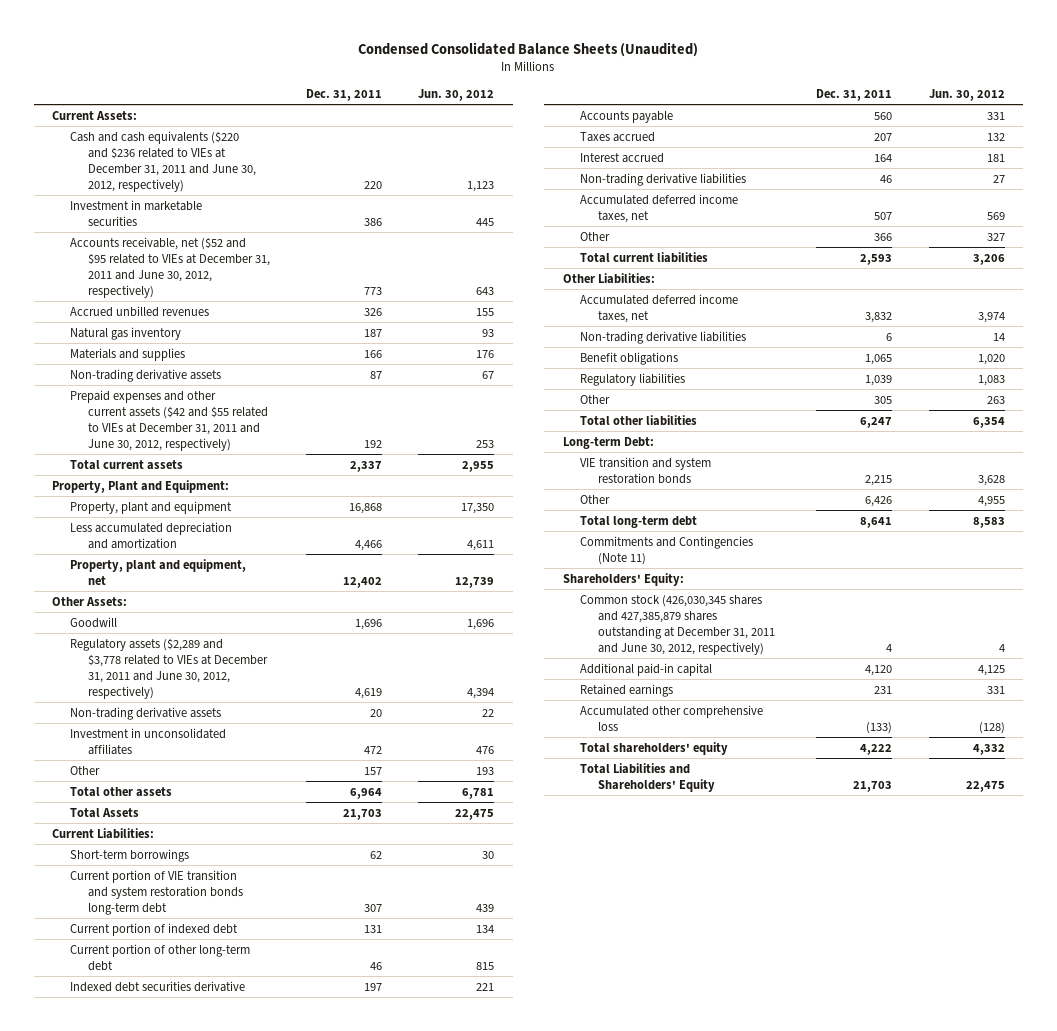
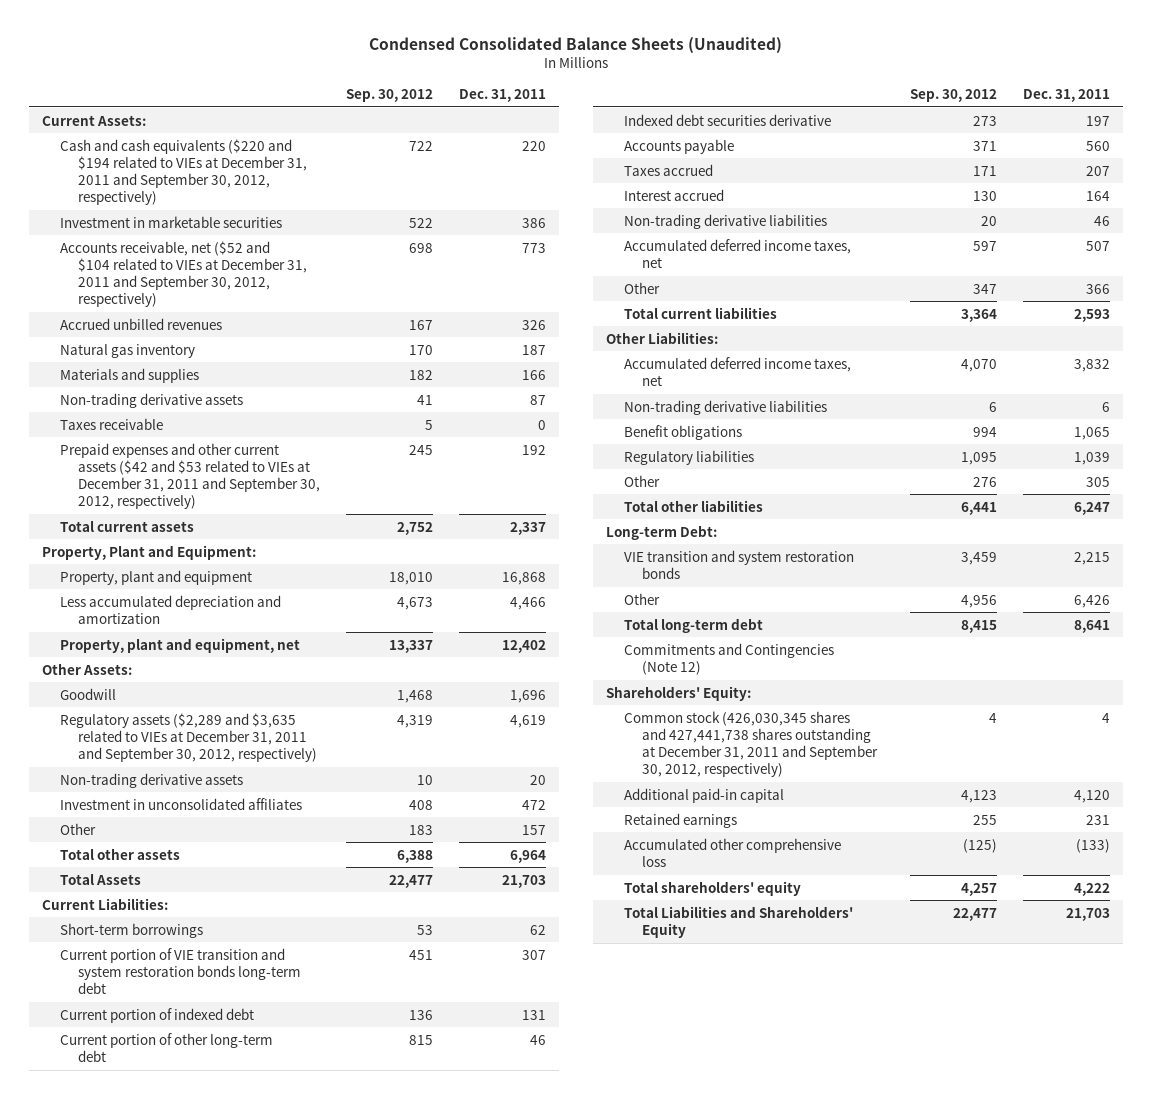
- | Dec. 31, 2011 | Jun. 30, 2012
+ | Sep. 30, 2012 | Dec. 31, 2011
- Cash and cash equivalents ($220 and $236 related to VIEs at December 31, 2011 and June 30, 2012, respectively) | 220 | 1,123
+ Cash and cash equivalents ($220 and $194 related to VIEs at December 31, 2011 and September 30, 2012, respectively) | 722 | 220
- Accounts receivable, net ($52 and $95 related to VIEs at December 31, 2011 and June 30, 2012, respectively) | 773 | 643
+ Accounts receivable, net ($52 and $104 related to VIEs at December 31, 2011 and September 30, 2012, respectively) | 698 | 773
- Prepaid expenses and other current assets ($42 and $55 related to VIEs at December 31, 2011 and June 30, 2012, respectively) | 192 | 253
+ Taxes receivable | 5 | 0
+ Prepaid expenses and other current assets ($42 and $53 related to VIEs at December 31, 2011 and September 30, 2012, respectively) | 245 | 192
- Regulatory assets ($2,289 and $3,778 related to VIEs at December 31, 2011 and June 30, 2012, respectively) | 4,619 | 4,394
+ Regulatory assets ($2,289 and $3,635 related to VIEs at December 31, 2011 and September 30, 2012, respectively) | 4,319 | 4,619
- Commitments and Contingencies (Note 11)
+ Commitments and Contingencies (Note 12)
- Common stock (426,030,345 shares and 427,385,879 shares outstanding at December 31, 2011 and June 30, 2012, respectively) | 4 | 4
+ Common stock (426,030,345 shares and 427,441,738 shares outstanding at December 31, 2011 and September 30, 2012, respectively) | 4 | 4

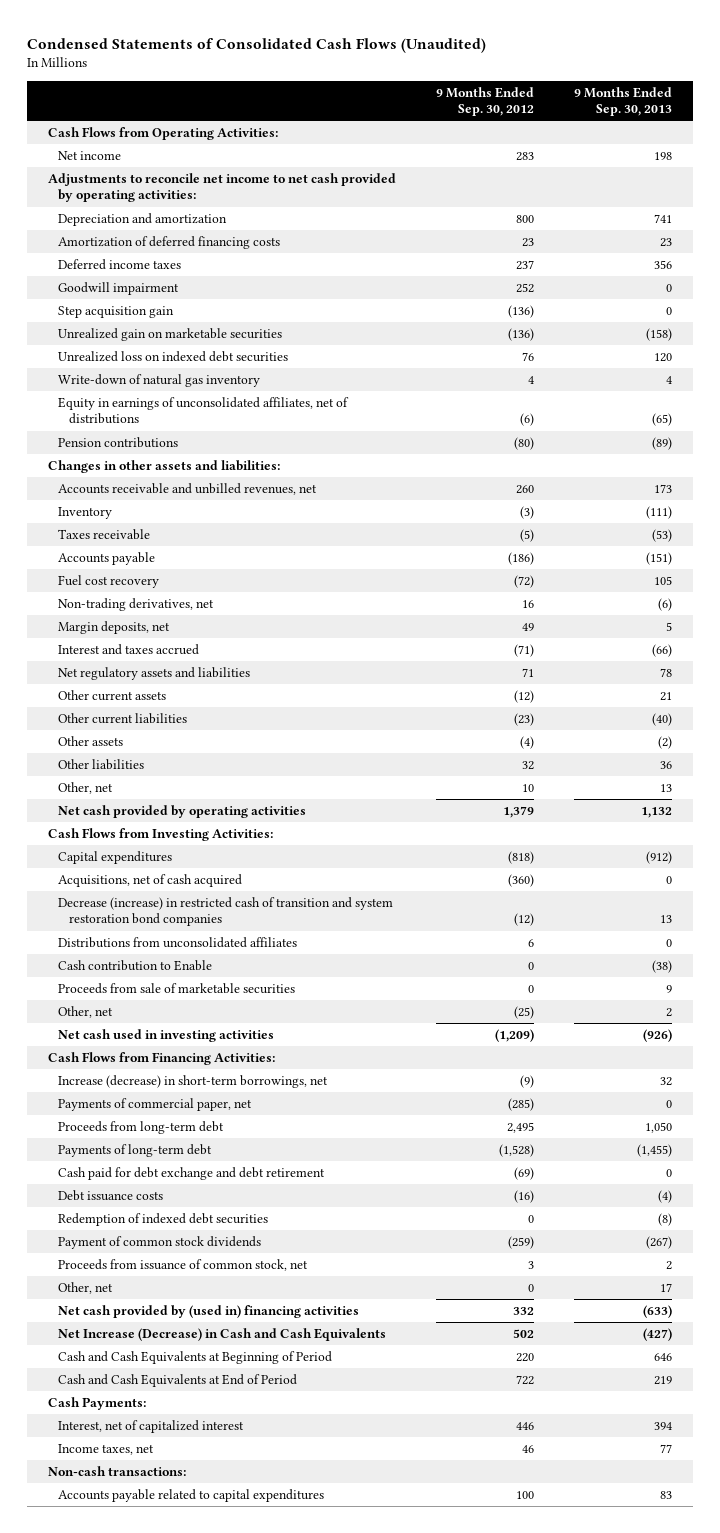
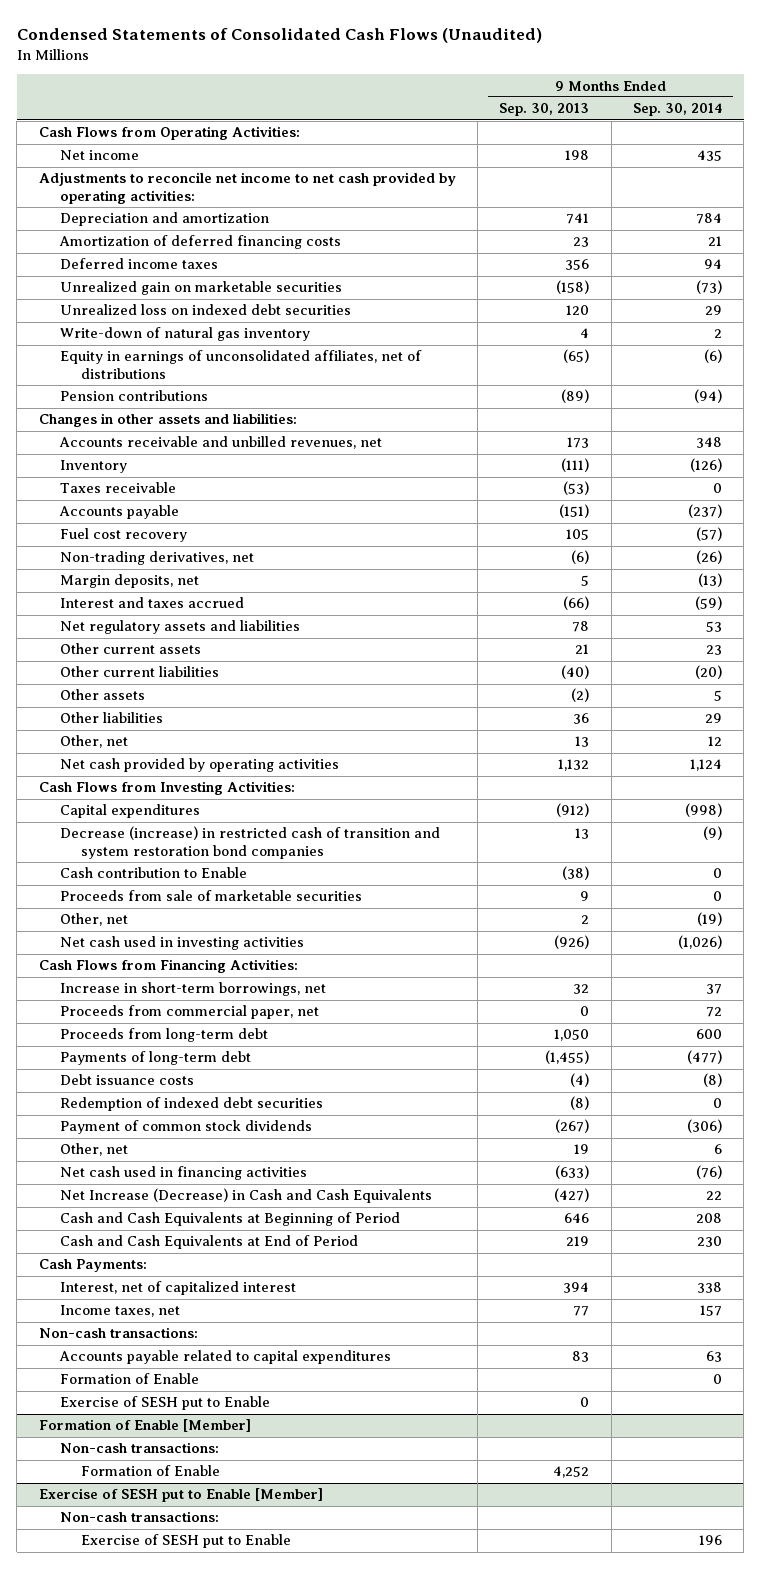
- | 9 Months Ended Sep. 30, 2012 | 9 Months Ended Sep. 30, 2013
+ | 9 Months Ended Sep. 30, 2013 | 9 Months Ended Sep. 30, 2014
- Goodwill impairment | 252 | 0
- Step acquisition gain | (136) | 0
- Acquisitions, net of cash acquired | (360) | 0
- Distributions from unconsolidated affiliates | 6 | 0
- Increase (decrease) in short-term borrowings, net | (9) | 32
- Payments of commercial paper, net | (285) | 0
+ Increase in short-term borrowings, net | 32 | 37
+ Proceeds from commercial paper, net | 0 | 72
- Cash paid for debt exchange and debt retirement | (69) | 0
- Proceeds from issuance of common stock, net | 3 | 2
- Other, net | 0 | 17
- Net cash provided by (used in) financing activities | 332 | (633)
+ Other, net | 19 | 6
+ Net cash used in financing activities | (633) | (76)
+ Formation of Enable | | 0
+ Exercise of SESH put to Enable | 0 |
+ Formation of Enable [Member]
+ Non-cash transactions:
+ Formation of Enable | 4,252 |
+ Exercise of SESH put to Enable [Member]
+ Non-cash transactions:
+ Exercise of SESH put to Enable | | 196

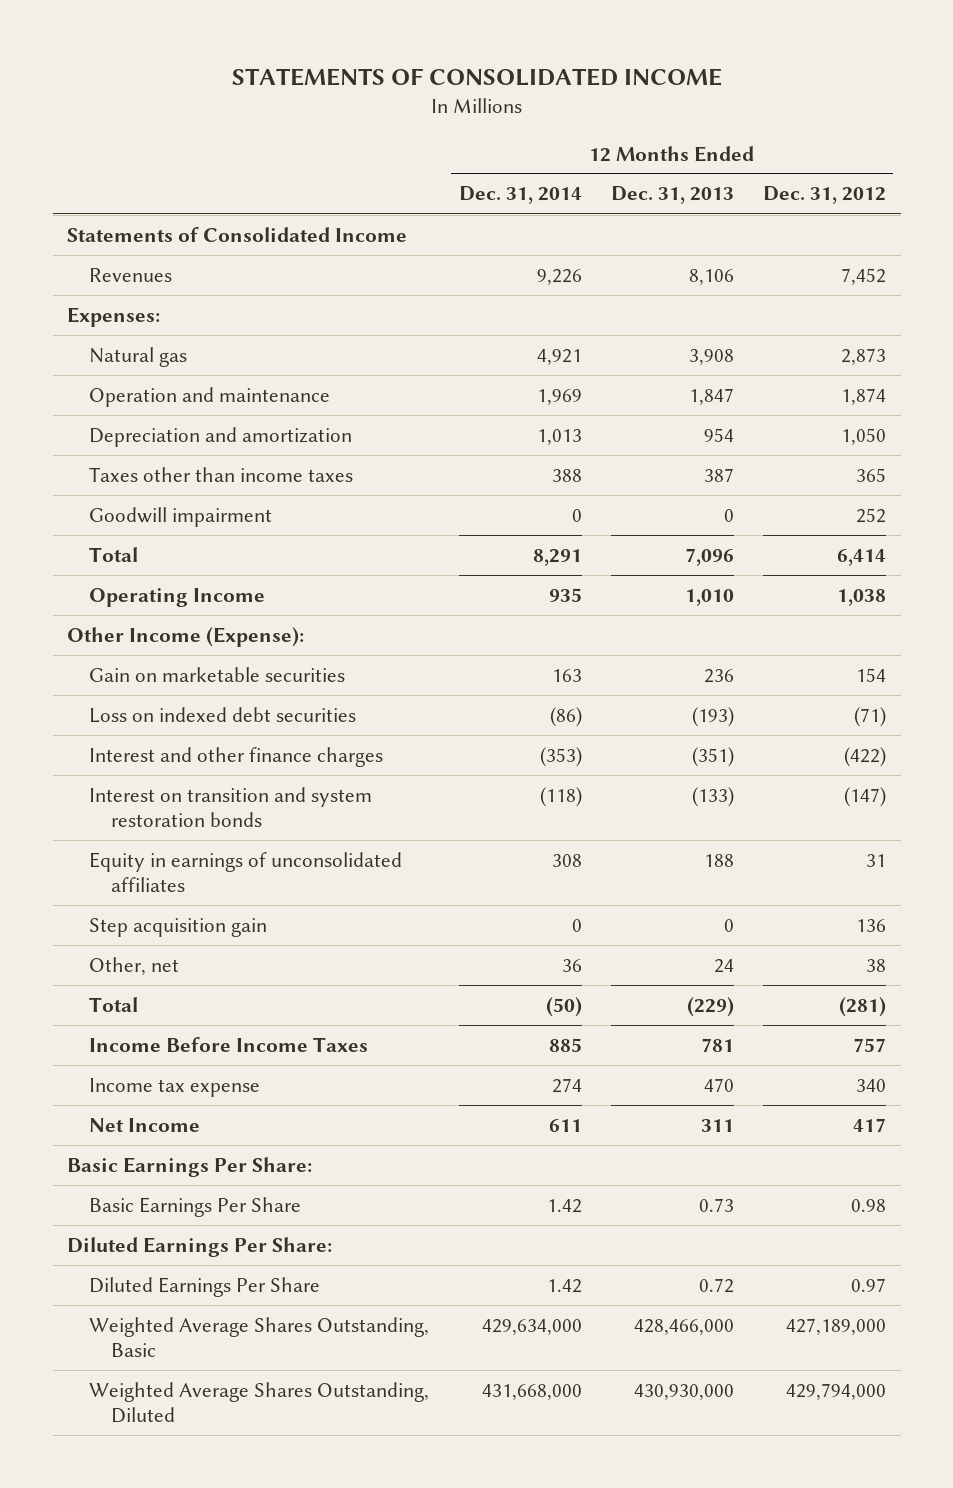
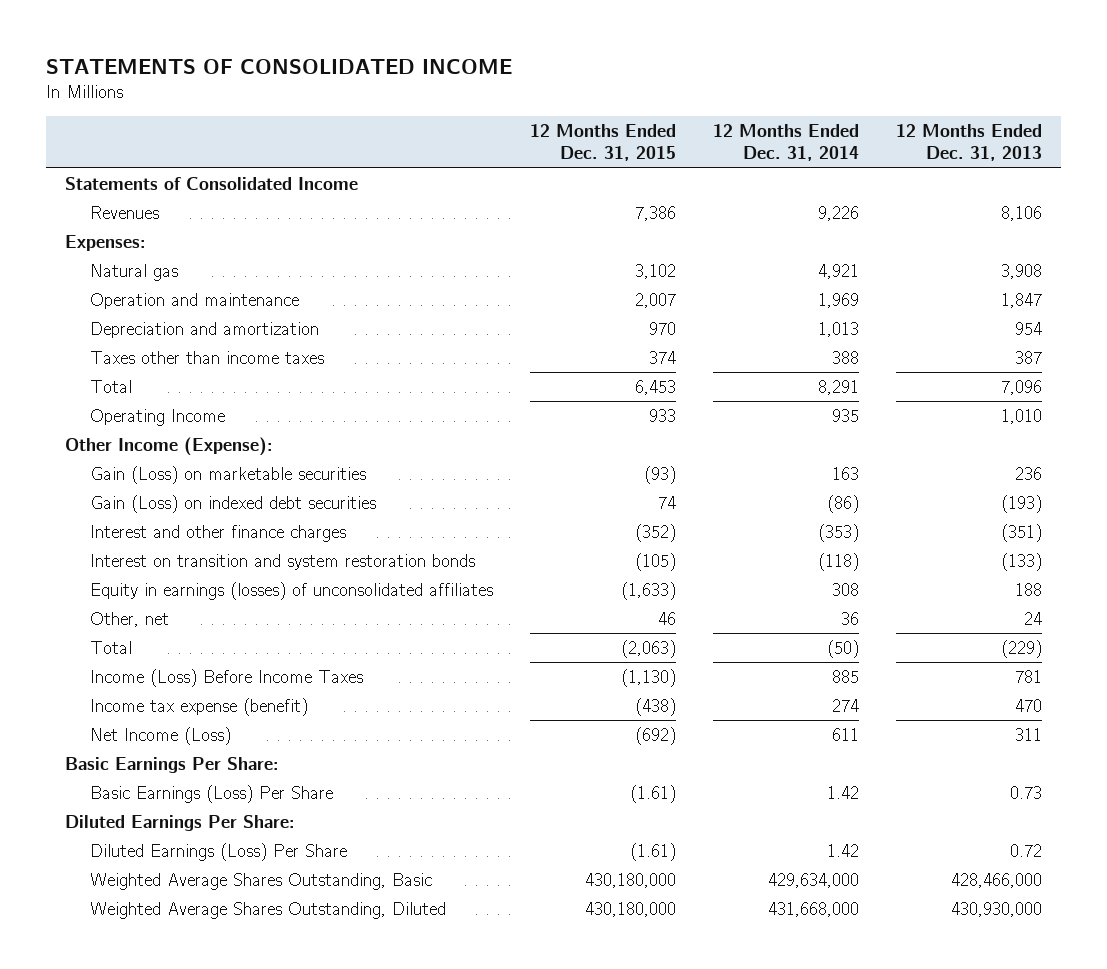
- | 12 Months Ended Dec. 31, 2014 | 12 Months Ended Dec. 31, 2013 | 12 Months Ended Dec. 31, 2012
+ | 12 Months Ended Dec. 31, 2015 | 12 Months Ended Dec. 31, 2014 | 12 Months Ended Dec. 31, 2013
- Goodwill impairment | 0 | 0 | 252
- Gain on marketable securities | 163 | 236 | 154
- Loss on indexed debt securities | (86) | (193) | (71)
+ Gain (Loss) on marketable securities | (93) | 163 | 236
+ Gain (Loss) on indexed debt securities | 74 | (86) | (193)
- Equity in earnings of unconsolidated affiliates | 308 | 188 | 31
- Step acquisition gain | 0 | 0 | 136
+ Equity in earnings (losses) of unconsolidated affiliates | (1,633) | 308 | 188
- Income Before Income Taxes | 885 | 781 | 757
- Income tax expense | 274 | 470 | 340
- Net Income | 611 | 311 | 417
+ Income (Loss) Before Income Taxes | (1,130) | 885 | 781
+ Income tax expense (benefit) | (438) | 274 | 470
+ Net Income (Loss) | (692) | 611 | 311
- Basic Earnings Per Share | 1.42 | 0.73 | 0.98
+ Basic Earnings (Loss) Per Share | (1.61) | 1.42 | 0.73
- Diluted Earnings Per Share | 1.42 | 0.72 | 0.97
+ Diluted Earnings (Loss) Per Share | (1.61) | 1.42 | 0.72

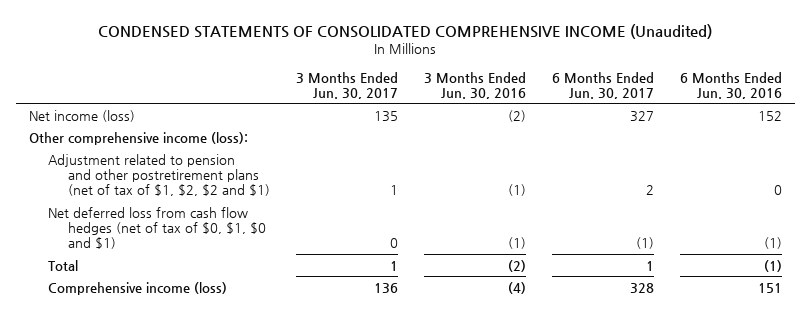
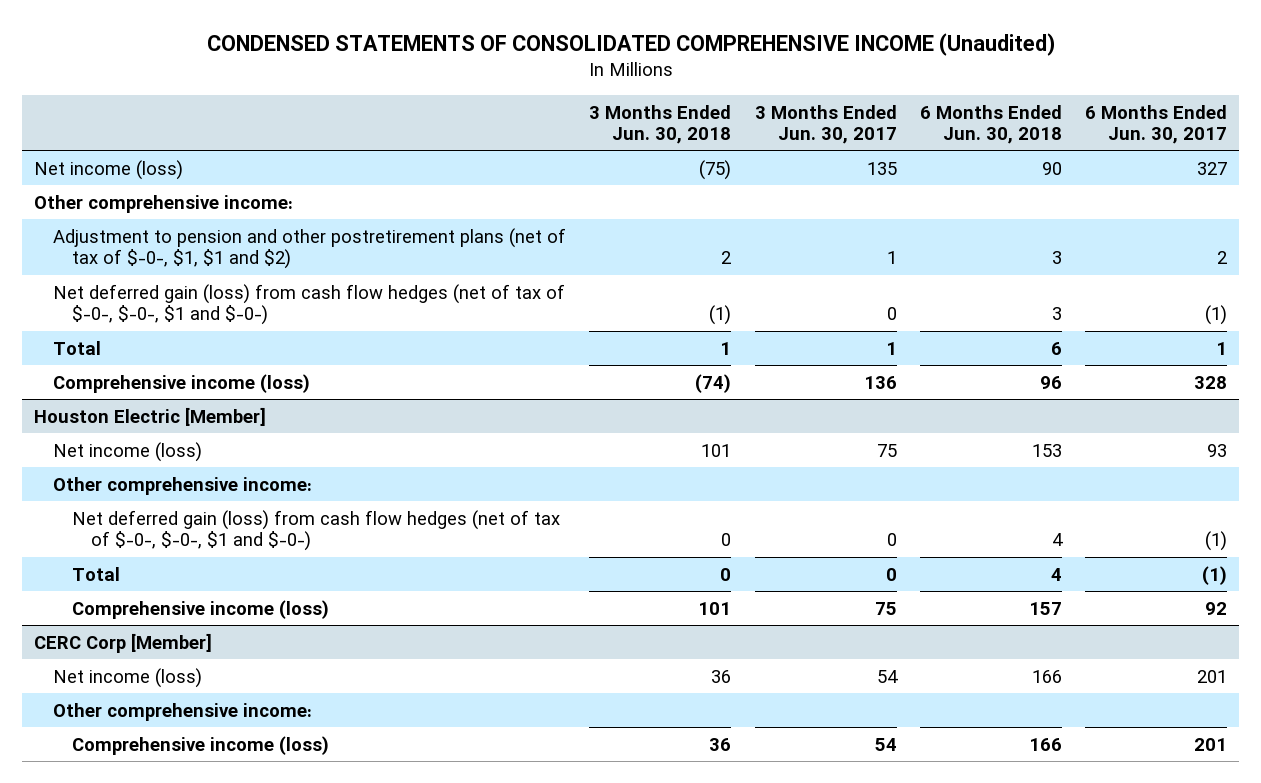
- | 3 Months Ended Jun. 30, 2017 | 3 Months Ended Jun. 30, 2016 | 6 Months Ended Jun. 30, 2017 | 6 Months Ended Jun. 30, 2016
+ | 3 Months Ended Jun. 30, 2018 | 3 Months Ended Jun. 30, 2017 | 6 Months Ended Jun. 30, 2018 | 6 Months Ended Jun. 30, 2017
- Other comprehensive income (loss):
- Adjustment related to pension and other postretirement plans (net of tax of $1, $2, $2 and $1) | 1 | (1) | 2 | 0
- Net deferred loss from cash flow hedges (net of tax of $0, $1, $0 and $1) | 0 | (1) | (1) | (1)
+ Other comprehensive income:
+ Adjustment to pension and other postretirement plans (net of tax of $-0-, $1, $1 and $2) | 2 | 1 | 3 | 2
+ Net deferred gain (loss) from cash flow hedges (net of tax of $-0-, $-0-, $1 and $-0-) | (1) | 0 | 3 | (1)
+ Houston Electric [Member]
+ Net income (loss) | 101 | 75 | 153 | 93
+ Other comprehensive income:
+ Net deferred gain (loss) from cash flow hedges (net of tax of $-0-, $-0-, $1 and $-0-) | 0 | 0 | 4 | (1)
+ Total | 0 | 0 | 4 | (1)
+ Comprehensive income (loss) | 101 | 75 | 157 | 92
+ CERC Corp [Member]
+ Net income (loss) | 36 | 54 | 166 | 201
+ Other comprehensive income:
+ Comprehensive income (loss) | 36 | 54 | 166 | 201

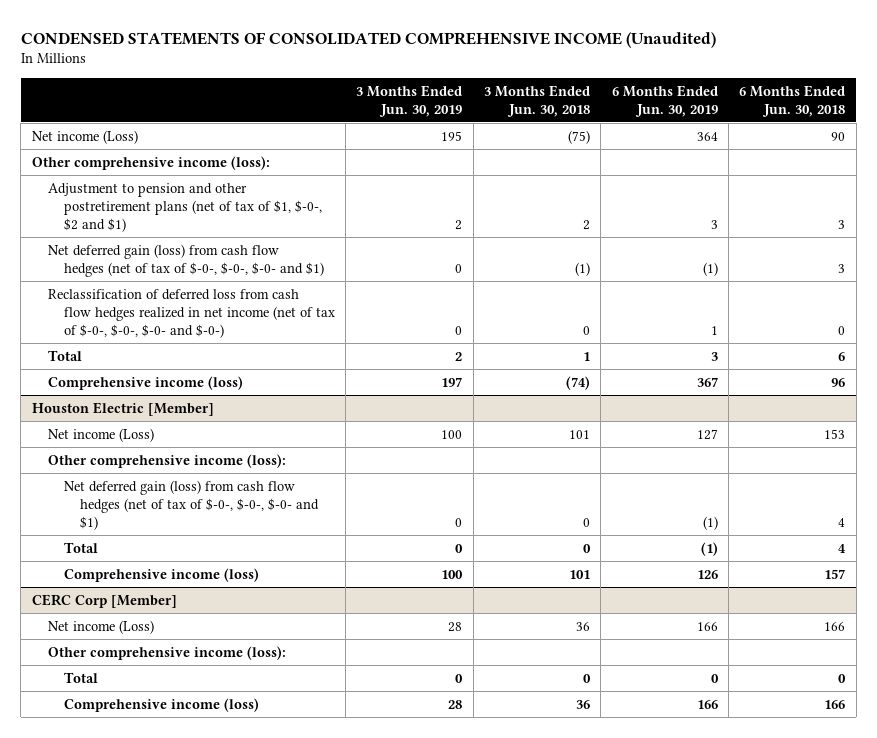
- | 3 Months Ended Jun. 30, 2018 | 3 Months Ended Jun. 30, 2017 | 6 Months Ended Jun. 30, 2018 | 6 Months Ended Jun. 30, 2017
+ | 3 Months Ended Jun. 30, 2019 | 3 Months Ended Jun. 30, 2018 | 6 Months Ended Jun. 30, 2019 | 6 Months Ended Jun. 30, 2018
- Net income (loss) | (75) | 135 | 90 | 327
- Other comprehensive income:
- Adjustment to pension and other postretirement plans (net of tax of $-0-, $1, $1 and $2) | 2 | 1 | 3 | 2
- Net deferred gain (loss) from cash flow hedges (net of tax of $-0-, $-0-, $1 and $-0-) | (1) | 0 | 3 | (1)
+ Net income (Loss) | 195 | (75) | 364 | 90
+ Other comprehensive income (loss):
+ Adjustment to pension and other postretirement plans (net of tax of $1, $-0-, $2 and $1) | 2 | 2 | 3 | 3
+ Net deferred gain (loss) from cash flow hedges (net of tax of $-0-, $-0-, $-0- and $1) | 0 | (1) | (1) | 3
+ Reclassification of deferred loss from cash flow hedges realized in net income (net of tax of $-0-, $-0-, $-0- and $-0-) | 0 | 0 | 1 | 0
@ Houston Electric [Member]
- Net income (loss) | 101 | 75 | 153 | 93
- Other comprehensive income:
- Net deferred gain (loss) from cash flow hedges (net of tax of $-0-, $-0-, $1 and $-0-) | 0 | 0 | 4 | (1)
+ Net income (Loss) | 100 | 101 | 127 | 153
+ Other comprehensive income (loss):
+ Net deferred gain (loss) from cash flow hedges (net of tax of $-0-, $-0-, $-0- and $1) | 0 | 0 | (1) | 4
@ CERC Corp [Member]
- Net income (loss) | 36 | 54 | 166 | 201
- Other comprehensive income:
+ Net income (Loss) | 28 | 36 | 166 | 166
+ Other comprehensive income (loss):
+ Total | 0 | 0 | 0 | 0

